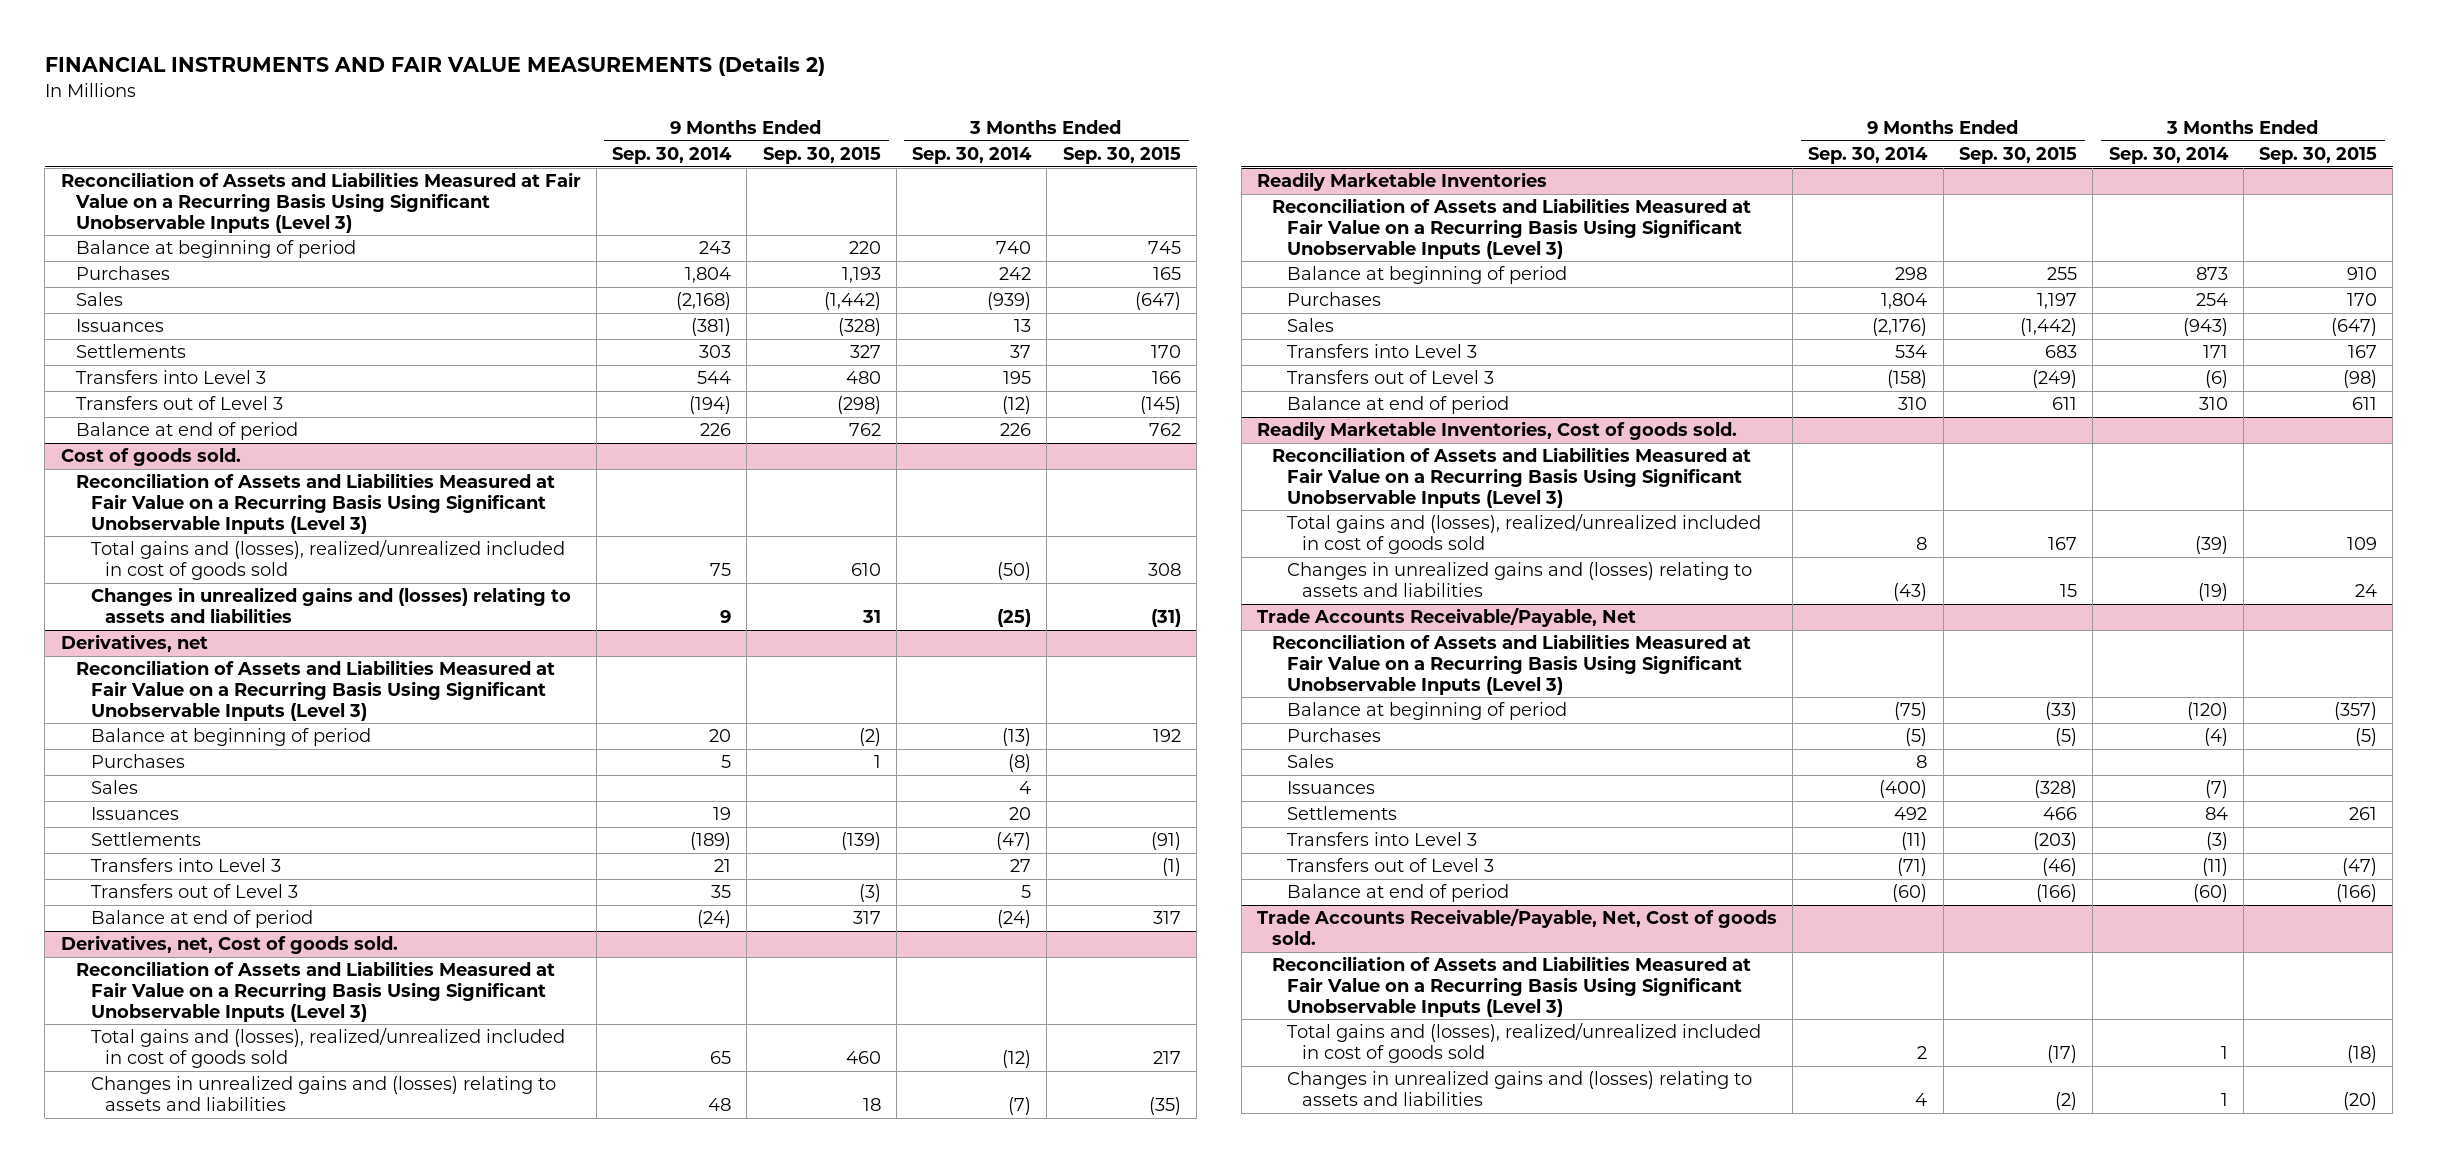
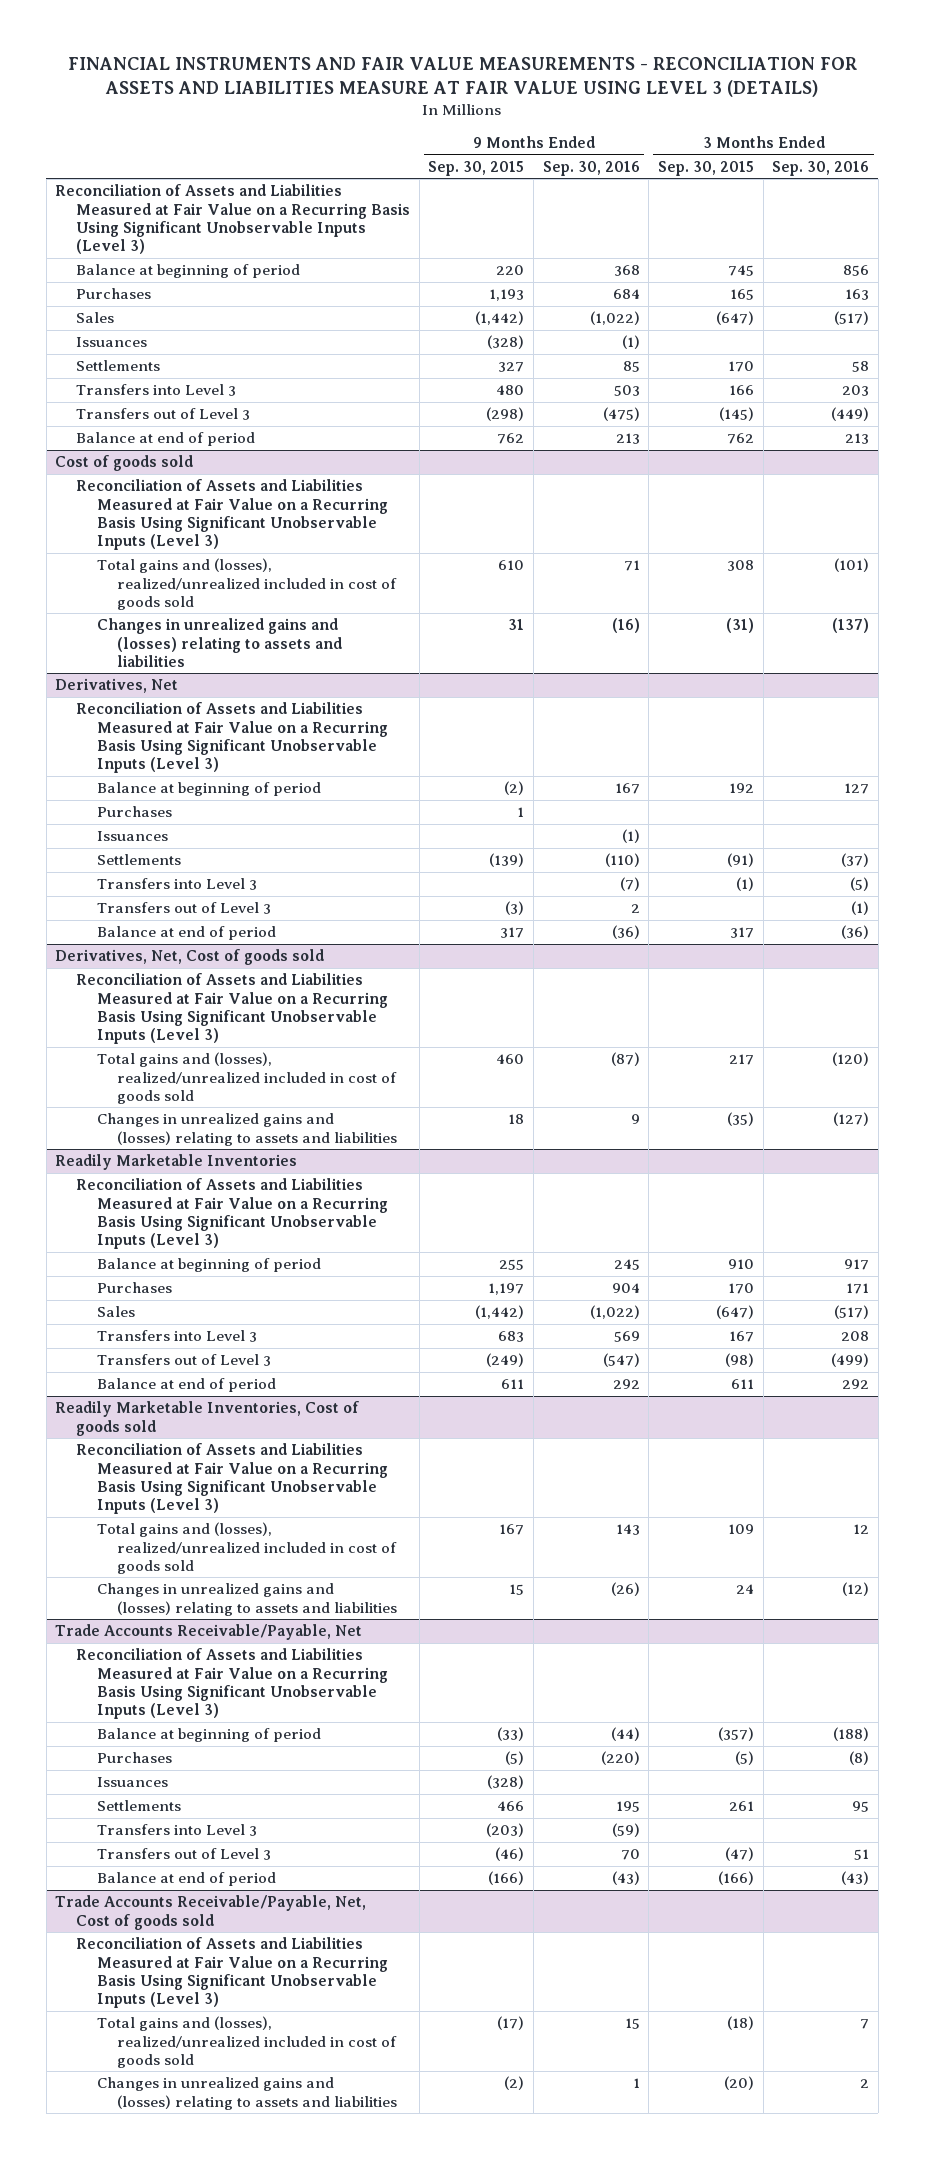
- FINANCIAL INSTRUMENTS AND FAIR VALUE MEASUREMENTS (Details 2)
+ FINANCIAL INSTRUMENTS AND FAIR VALUE MEASUREMENTS - RECONCILIATION FOR ASSETS AND LIABILITIES MEASURE AT FAIR VALUE USING LEVEL 3 (DETAILS)
- | 9 Months Ended Sep. 30, 2014 | 9 Months Ended Sep. 30, 2015 | 3 Months Ended Sep. 30, 2014 | 3 Months Ended Sep. 30, 2015
+ | 9 Months Ended Sep. 30, 2015 | 9 Months Ended Sep. 30, 2016 | 3 Months Ended Sep. 30, 2015 | 3 Months Ended Sep. 30, 2016
- Cost of goods sold.
+ Cost of goods sold
- Derivatives, net
+ Derivatives, Net
- Sales | | | 4 |
- Derivatives, net, Cost of goods sold.
+ Derivatives, Net, Cost of goods sold
- Readily Marketable Inventories, Cost of goods sold.
+ Readily Marketable Inventories, Cost of goods sold
@ Trade Accounts Receivable/Payable, Net
- Sales | 8 | | |
- Trade Accounts Receivable/Payable, Net, Cost of goods sold.
+ Trade Accounts Receivable/Payable, Net, Cost of goods sold

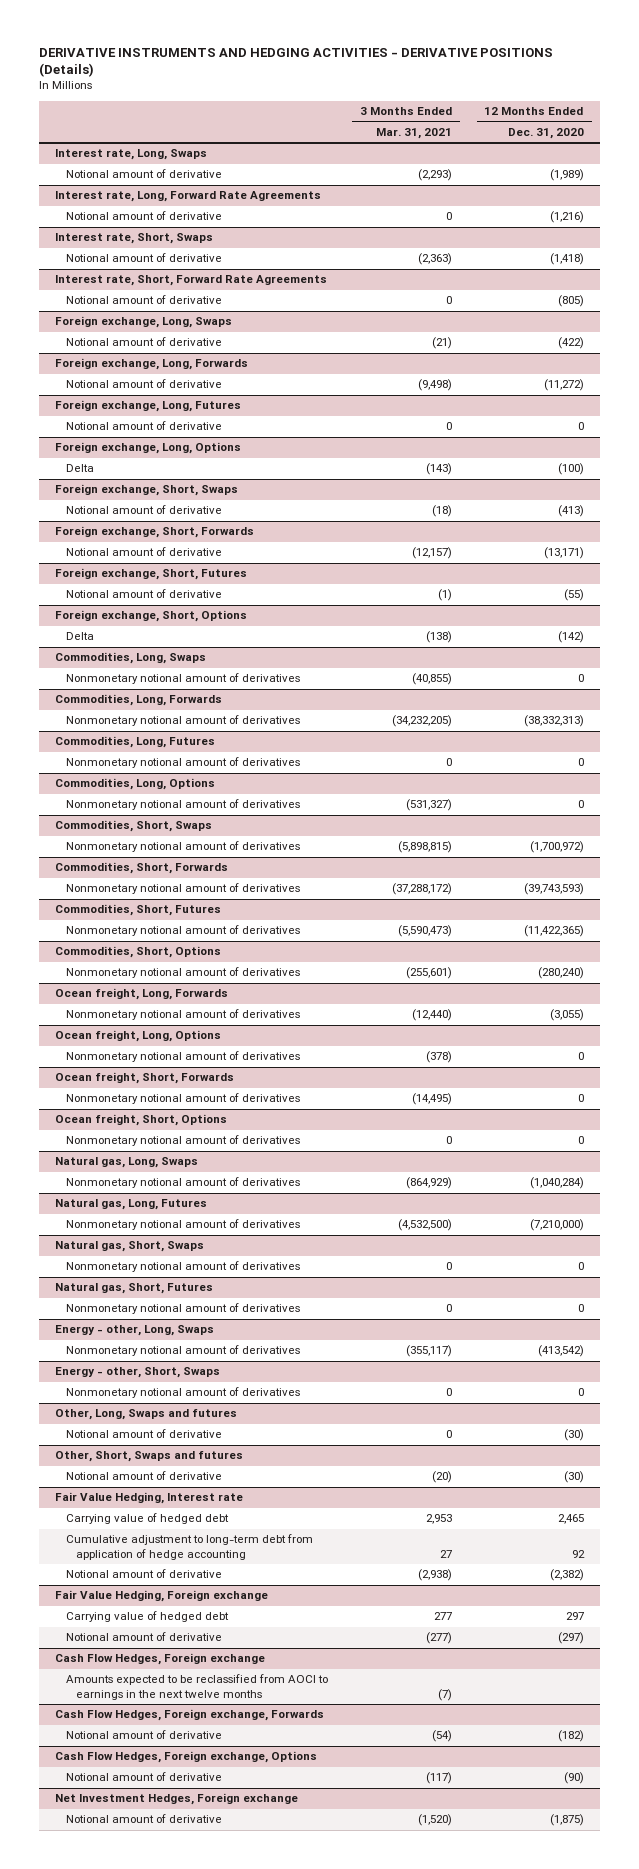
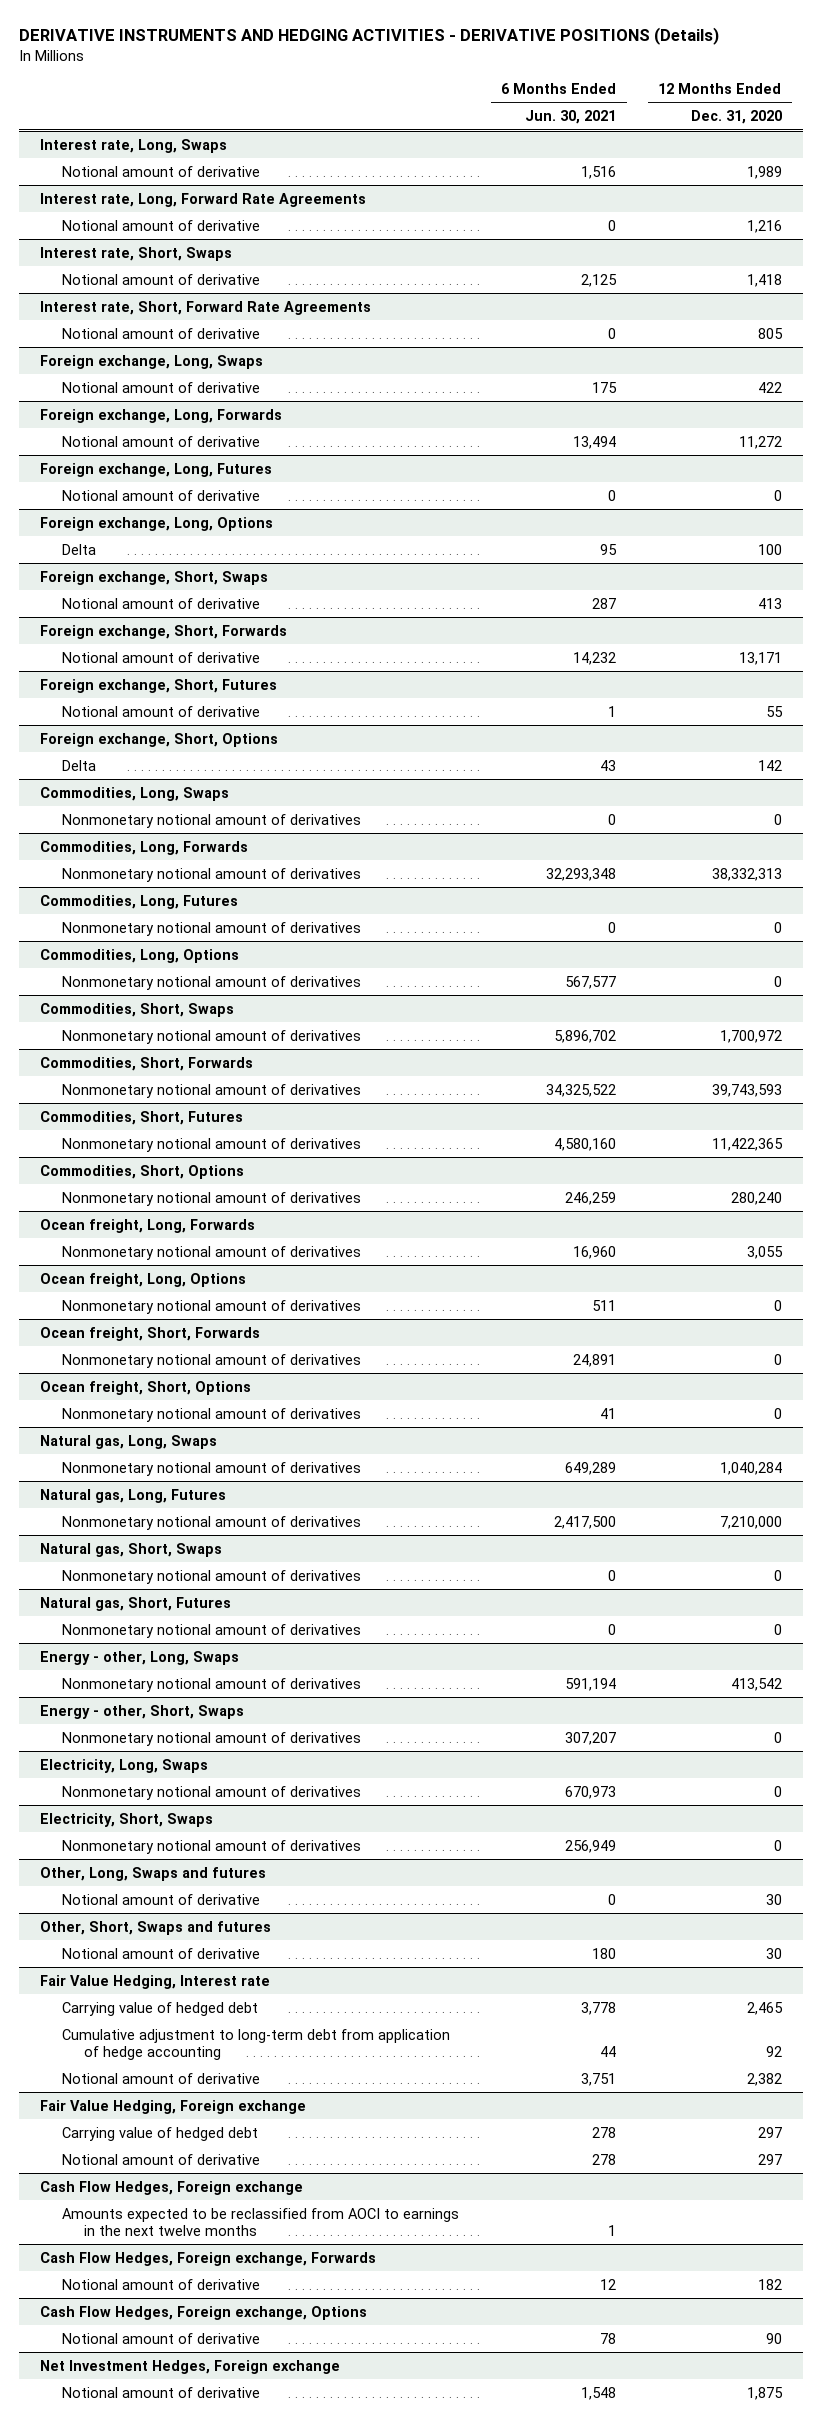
- | 3 Months Ended Mar. 31, 2021 | 12 Months Ended Dec. 31, 2020
+ | 6 Months Ended Jun. 30, 2021 | 12 Months Ended Dec. 31, 2020
@ Interest rate, Long, Swaps
- Notional amount of derivative | (2,293) | (1,989)
+ Notional amount of derivative | 1,516 | 1,989
@ Interest rate, Long, Forward Rate Agreements
- Notional amount of derivative | 0 | (1,216)
+ Notional amount of derivative | 0 | 1,216
@ Interest rate, Short, Swaps
- Notional amount of derivative | (2,363) | (1,418)
+ Notional amount of derivative | 2,125 | 1,418
@ Interest rate, Short, Forward Rate Agreements
- Notional amount of derivative | 0 | (805)
+ Notional amount of derivative | 0 | 805
@ Foreign exchange, Long, Swaps
- Notional amount of derivative | (21) | (422)
+ Notional amount of derivative | 175 | 422
@ Foreign exchange, Long, Forwards
- Notional amount of derivative | (9,498) | (11,272)
+ Notional amount of derivative | 13,494 | 11,272
@ Foreign exchange, Long, Options
- Delta | (143) | (100)
+ Delta | 95 | 100
@ Foreign exchange, Short, Swaps
- Notional amount of derivative | (18) | (413)
+ Notional amount of derivative | 287 | 413
@ Foreign exchange, Short, Forwards
- Notional amount of derivative | (12,157) | (13,171)
+ Notional amount of derivative | 14,232 | 13,171
@ Foreign exchange, Short, Futures
- Notional amount of derivative | (1) | (55)
+ Notional amount of derivative | 1 | 55
@ Foreign exchange, Short, Options
- Delta | (138) | (142)
+ Delta | 43 | 142
@ Commodities, Long, Forwards
- Nonmonetary notional amount of derivatives | (34,232,205) | (38,332,313)
+ Nonmonetary notional amount of derivatives | 32,293,348 | 38,332,313
@ Commodities, Short, Swaps
- Nonmonetary notional amount of derivatives | (5,898,815) | (1,700,972)
+ Nonmonetary notional amount of derivatives | 5,896,702 | 1,700,972
@ Commodities, Short, Forwards
- Nonmonetary notional amount of derivatives | (37,288,172) | (39,743,593)
+ Nonmonetary notional amount of derivatives | 34,325,522 | 39,743,593
@ Commodities, Short, Futures
- Nonmonetary notional amount of derivatives | (5,590,473) | (11,422,365)
+ Nonmonetary notional amount of derivatives | 4,580,160 | 11,422,365
@ Commodities, Short, Options
- Nonmonetary notional amount of derivatives | (255,601) | (280,240)
+ Nonmonetary notional amount of derivatives | 246,259 | 280,240
@ Ocean freight, Long, Forwards
- Nonmonetary notional amount of derivatives | (12,440) | (3,055)
+ Nonmonetary notional amount of derivatives | 16,960 | 3,055
@ Natural gas, Long, Swaps
- Nonmonetary notional amount of derivatives | (864,929) | (1,040,284)
+ Nonmonetary notional amount of derivatives | 649,289 | 1,040,284
@ Natural gas, Long, Futures
- Nonmonetary notional amount of derivatives | (4,532,500) | (7,210,000)
+ Nonmonetary notional amount of derivatives | 2,417,500 | 7,210,000
@ Energy - other, Long, Swaps
- Nonmonetary notional amount of derivatives | (355,117) | (413,542)
+ Nonmonetary notional amount of derivatives | 591,194 | 413,542
+ Electricity, Long, Swaps
+ Nonmonetary notional amount of derivatives | 670,973 | 0
+ Electricity, Short, Swaps
+ Nonmonetary notional amount of derivatives | 256,949 | 0
@ Other, Long, Swaps and futures
- Notional amount of derivative | 0 | (30)
+ Notional amount of derivative | 0 | 30
@ Other, Short, Swaps and futures
- Notional amount of derivative | (20) | (30)
+ Notional amount of derivative | 180 | 30
@ Fair Value Hedging, Interest rate
- Notional amount of derivative | (2,938) | (2,382)
+ Notional amount of derivative | 3,751 | 2,382
@ Fair Value Hedging, Foreign exchange
- Notional amount of derivative | (277) | (297)
+ Notional amount of derivative | 278 | 297
@ Cash Flow Hedges, Foreign exchange, Forwards
- Notional amount of derivative | (54) | (182)
+ Notional amount of derivative | 12 | 182
@ Cash Flow Hedges, Foreign exchange, Options
- Notional amount of derivative | (117) | (90)
+ Notional amount of derivative | 78 | 90
@ Net Investment Hedges, Foreign exchange
- Notional amount of derivative | (1,520) | (1,875)
+ Notional amount of derivative | 1,548 | 1,875

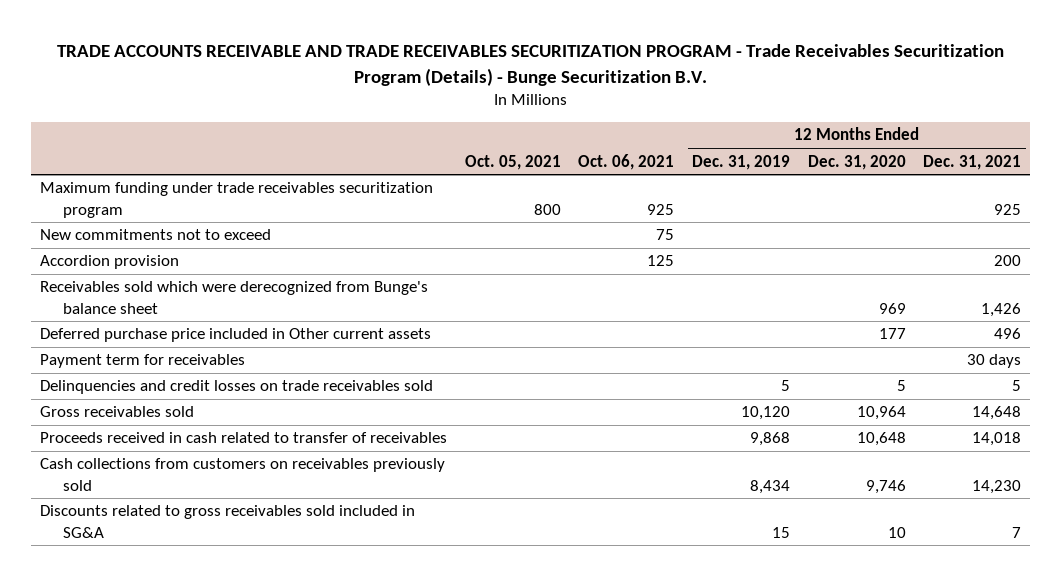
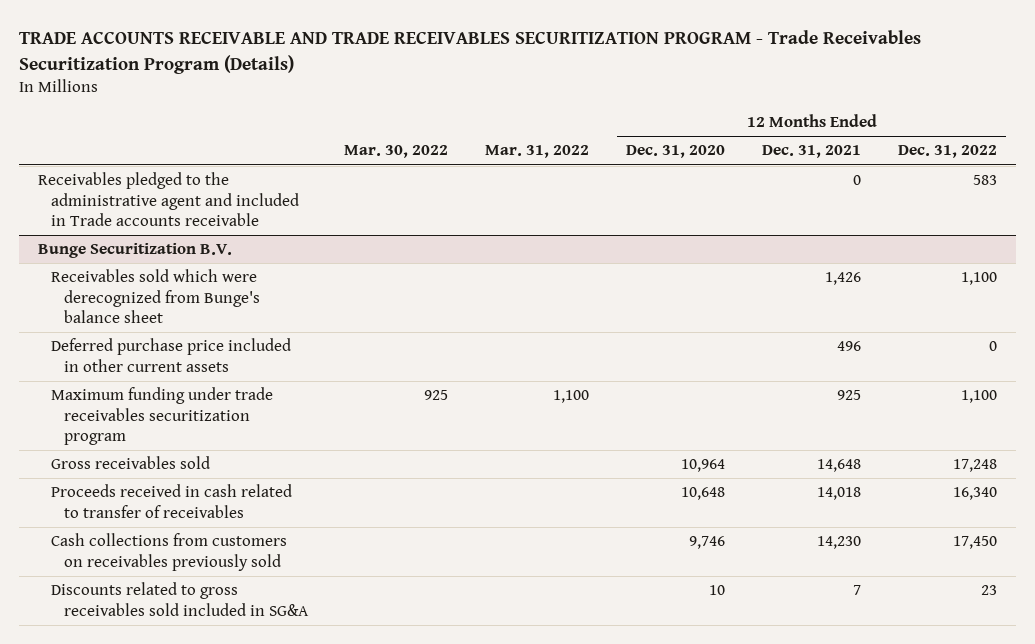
- TRADE ACCOUNTS RECEIVABLE AND TRADE RECEIVABLES SECURITIZATION PROGRAM - Trade Receivables Securitization Program (Details) - Bunge Securitization B.V.
+ TRADE ACCOUNTS RECEIVABLE AND TRADE RECEIVABLES SECURITIZATION PROGRAM - Trade Receivables Securitization Program (Details)
- | Oct. 05, 2021 | Oct. 06, 2021 | 12 Months Ended Dec. 31, 2019 | 12 Months Ended Dec. 31, 2020 | 12 Months Ended Dec. 31, 2021
+ | Mar. 30, 2022 | Mar. 31, 2022 | 12 Months Ended Dec. 31, 2020 | 12 Months Ended Dec. 31, 2021 | 12 Months Ended Dec. 31, 2022
+ Receivables pledged to the administrative agent and included in Trade accounts receivable | | | | 0 | 583
+ Bunge Securitization B.V.
+ Receivables sold which were derecognized from Bunge's balance sheet | | | | 1,426 | 1,100
+ Deferred purchase price included in other current assets | | | | 496 | 0
- New commitments not to exceed | | 75 | | |
- Accordion provision | | 125 | | | 200
- Receivables sold which were derecognized from Bunge's balance sheet | | | | 969 | 1,426
- Deferred purchase price included in Other current assets | | | | 177 | 496
- Payment term for receivables | | | | | 30 days
- Delinquencies and credit losses on trade receivables sold | | | 5 | 5 | 5

